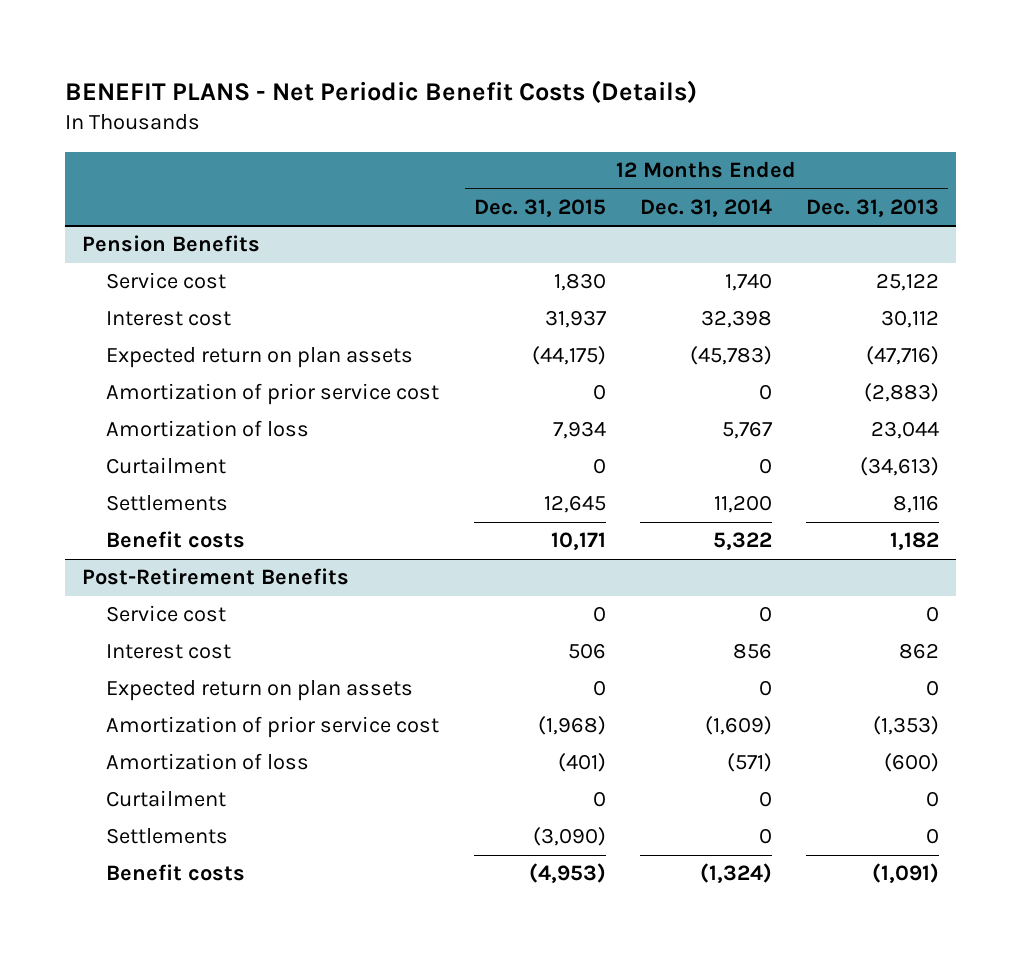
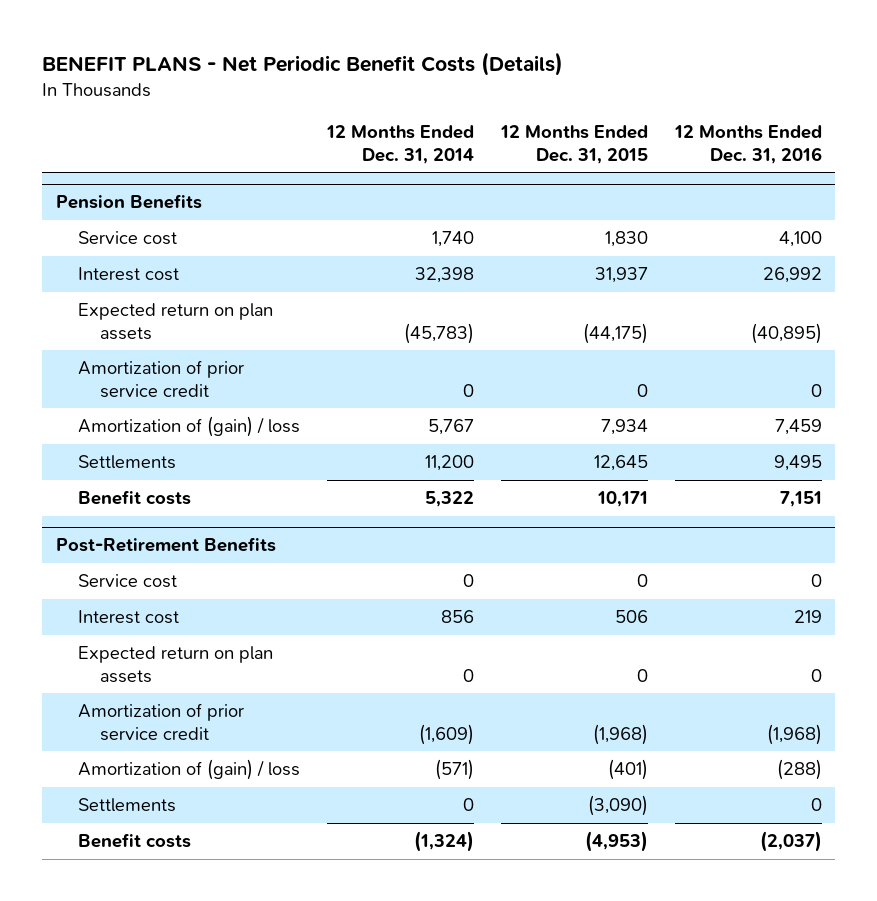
- | 12 Months Ended Dec. 31, 2015 | 12 Months Ended Dec. 31, 2014 | 12 Months Ended Dec. 31, 2013
+ | 12 Months Ended Dec. 31, 2014 | 12 Months Ended Dec. 31, 2015 | 12 Months Ended Dec. 31, 2016
@ Pension Benefits
- Amortization of prior service cost | 0 | 0 | (2,883)
- Amortization of loss | 7,934 | 5,767 | 23,044
- Curtailment | 0 | 0 | (34,613)
+ Amortization of prior service credit | 0 | 0 | 0
+ Amortization of (gain) / loss | 5,767 | 7,934 | 7,459
@ Post-Retirement Benefits
- Amortization of prior service cost | (1,968) | (1,609) | (1,353)
- Amortization of loss | (401) | (571) | (600)
- Curtailment | 0 | 0 | 0
+ Amortization of prior service credit | (1,609) | (1,968) | (1,968)
+ Amortization of (gain) / loss | (571) | (401) | (288)

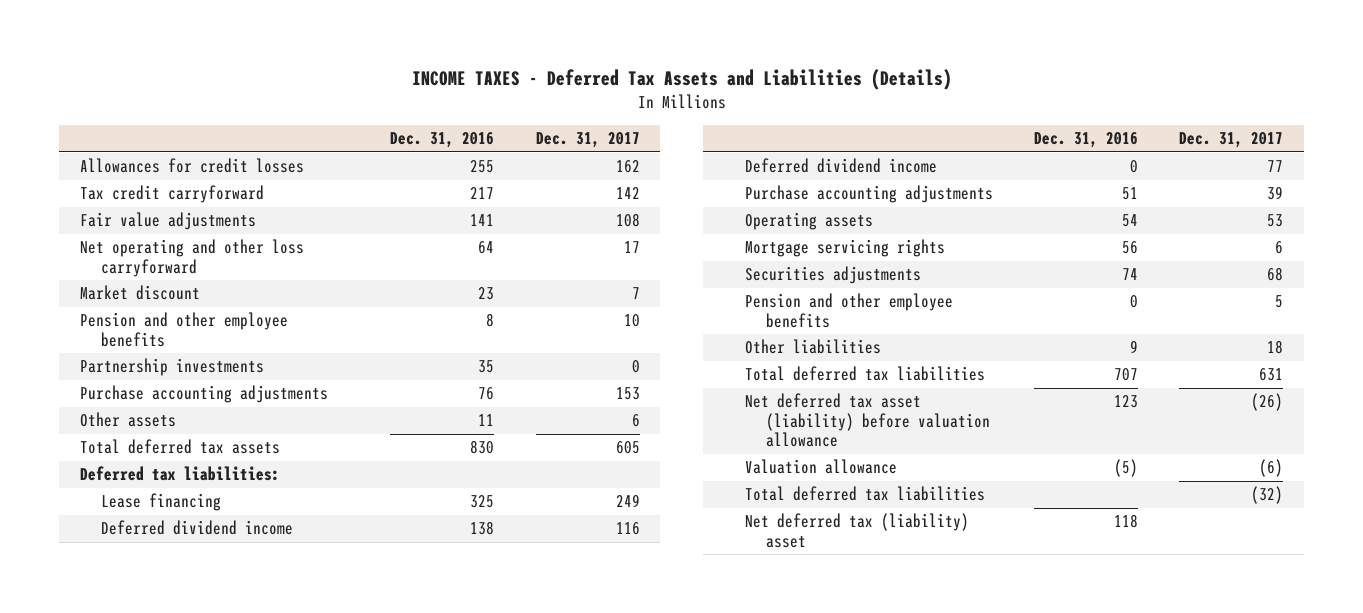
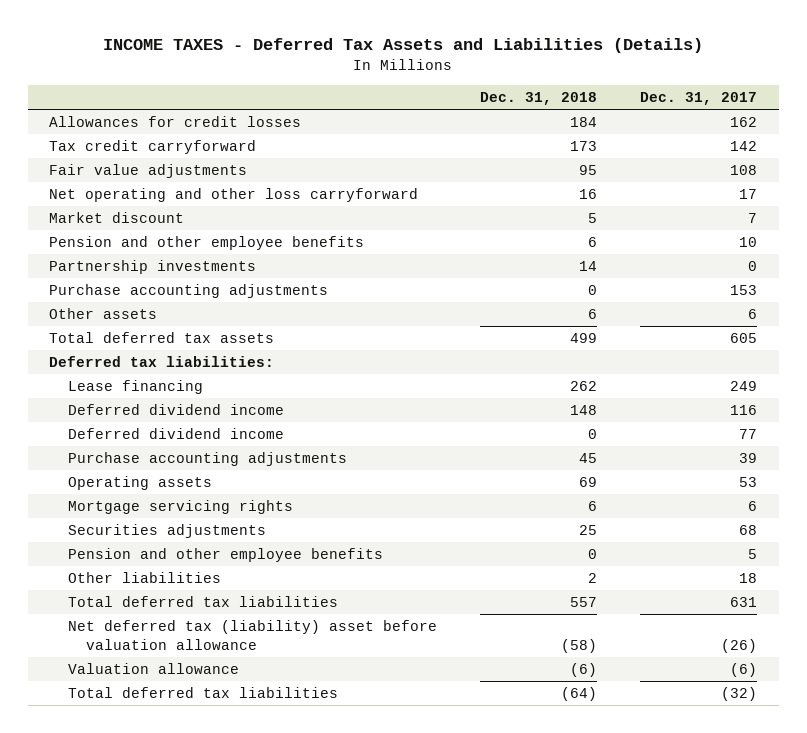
- | Dec. 31, 2016 | Dec. 31, 2017
+ | Dec. 31, 2018 | Dec. 31, 2017
- Net deferred tax asset (liability) before valuation allowance | 123 | (26)
+ Net deferred tax (liability) asset before valuation allowance | (58) | (26)
- Net deferred tax (liability) asset | 118 |

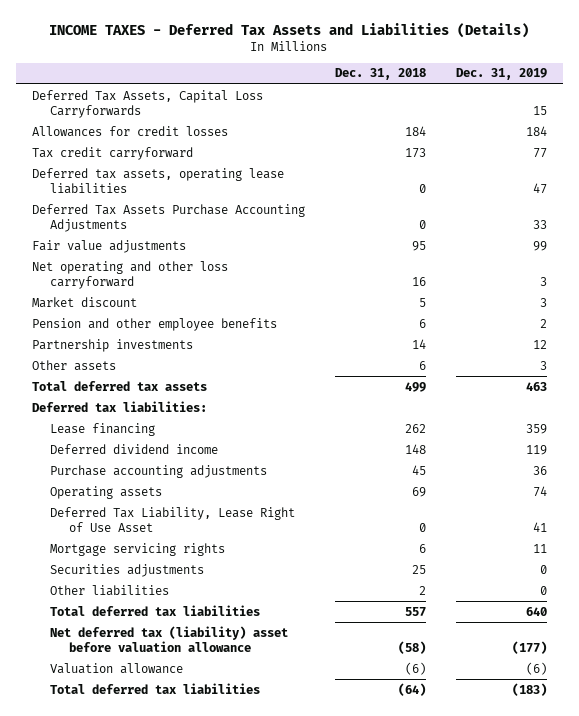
- | Dec. 31, 2018 | Dec. 31, 2017
+ | Dec. 31, 2018 | Dec. 31, 2019
+ Deferred Tax Assets, Capital Loss Carryforwards | | 15
+ Deferred tax assets, operating lease liabilities | 0 | 47
+ Deferred Tax Assets Purchase Accounting Adjustments | 0 | 33
- Purchase accounting adjustments | 0 | 153
- Deferred dividend income | 0 | 77
+ Deferred Tax Liability, Lease Right of Use Asset | 0 | 41
- Pension and other employee benefits | 0 | 5

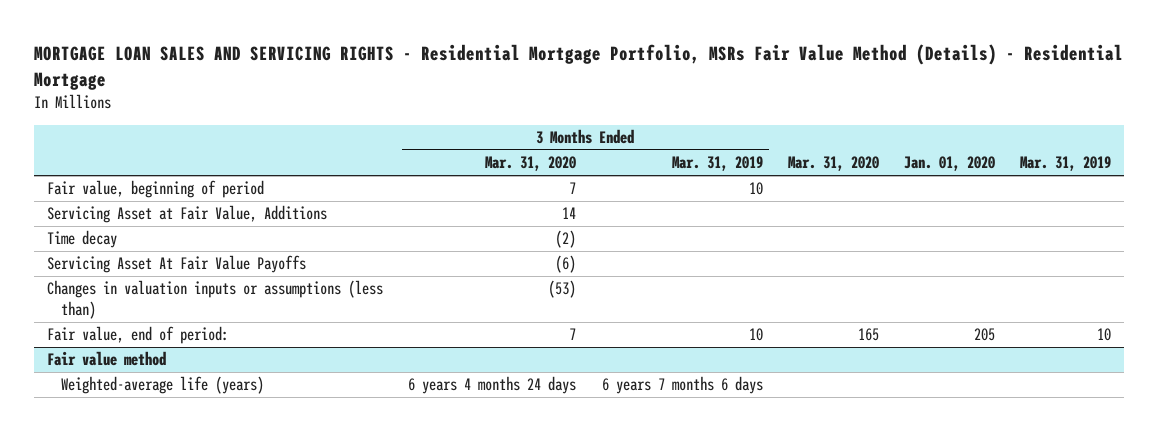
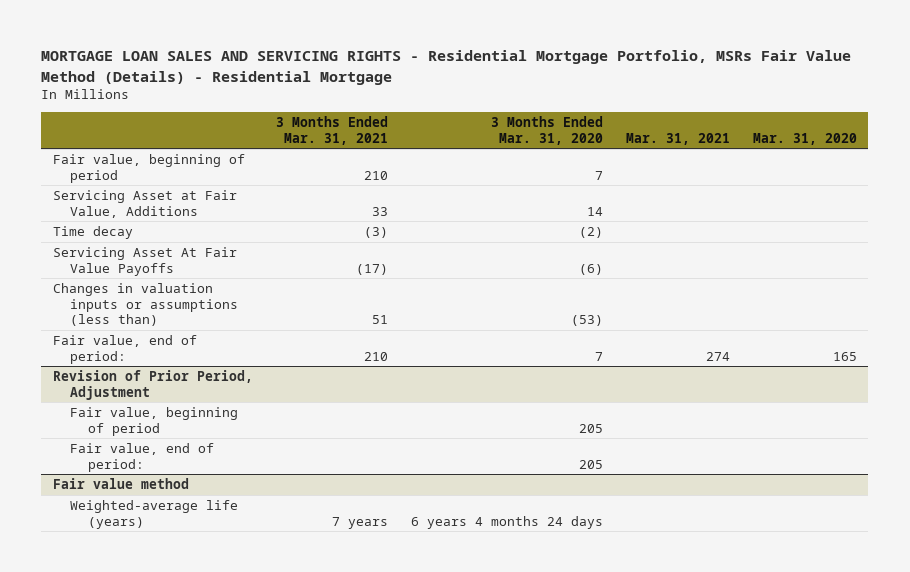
- | 3 Months Ended Mar. 31, 2020 | 3 Months Ended Mar. 31, 2019 | Mar. 31, 2020 | Jan. 01, 2020 | Mar. 31, 2019
+ | 3 Months Ended Mar. 31, 2021 | 3 Months Ended Mar. 31, 2020 | Mar. 31, 2021 | Mar. 31, 2020
+ Revision of Prior Period, Adjustment
+ Fair value, beginning of period | | 205 | |
+ Fair value, end of period: | | 205 | |

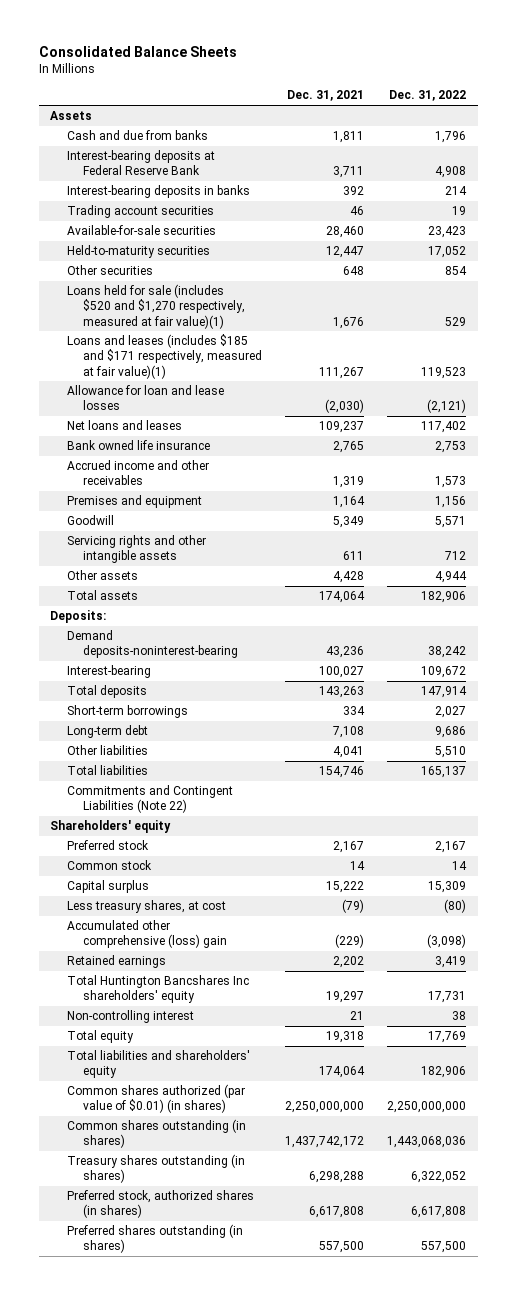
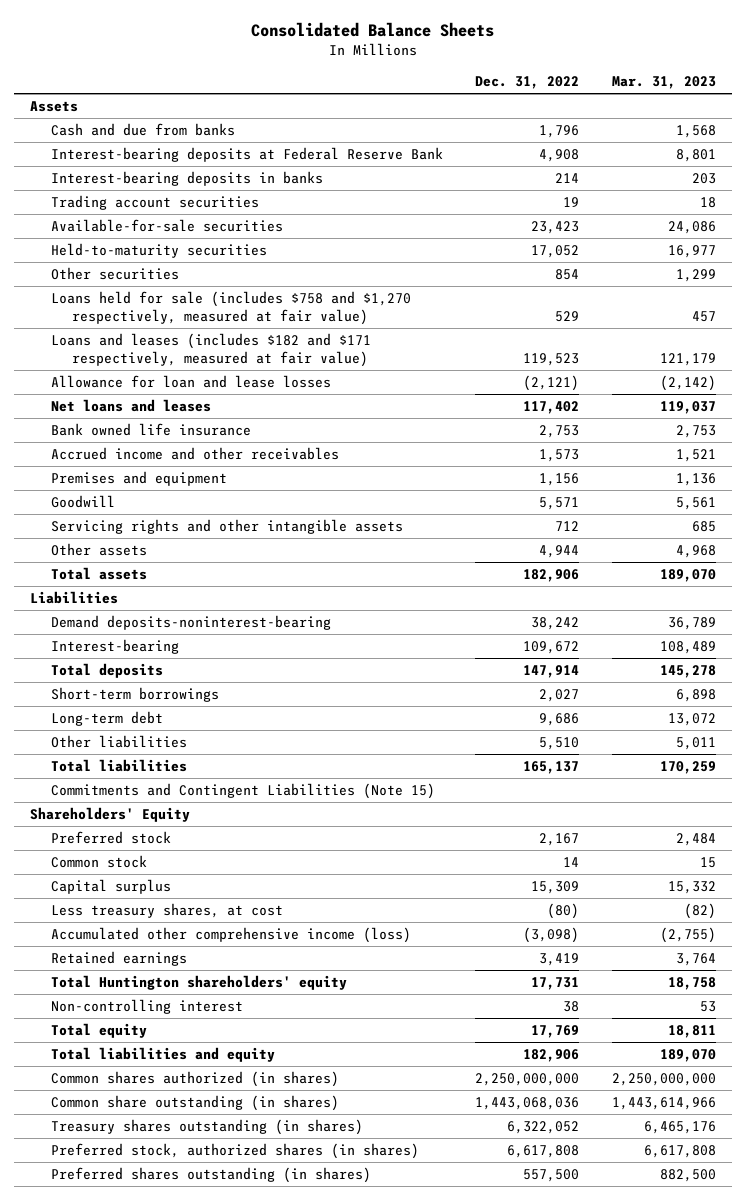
- | Dec. 31, 2021 | Dec. 31, 2022
+ | Dec. 31, 2022 | Mar. 31, 2023
- Loans held for sale (includes $520 and $1,270 respectively, measured at fair value)(1) | 1,676 | 529
- Loans and leases (includes $185 and $171 respectively, measured at fair value)(1) | 111,267 | 119,523
+ Loans held for sale (includes $758 and $1,270 respectively, measured at fair value) | 529 | 457
+ Loans and leases (includes $182 and $171 respectively, measured at fair value) | 119,523 | 121,179
- Deposits:
+ Liabilities
- Commitments and Contingent Liabilities (Note 22)
- Shareholders' equity
+ Commitments and Contingent Liabilities (Note 15)
+ Shareholders' Equity
- Accumulated other comprehensive (loss) gain | (229) | (3,098)
+ Accumulated other comprehensive income (loss) | (3,098) | (2,755)
- Total Huntington Bancshares Inc shareholders' equity | 19,297 | 17,731
+ Total Huntington shareholders' equity | 17,731 | 18,758
- Total liabilities and shareholders' equity | 174,064 | 182,906
- Common shares authorized (par value of $0.01) (in shares) | 2,250,000,000 | 2,250,000,000
- Common shares outstanding (in shares) | 1,437,742,172 | 1,443,068,036
+ Total liabilities and equity | 182,906 | 189,070
+ Common shares authorized (in shares) | 2,250,000,000 | 2,250,000,000
+ Common share outstanding (in shares) | 1,443,068,036 | 1,443,614,966

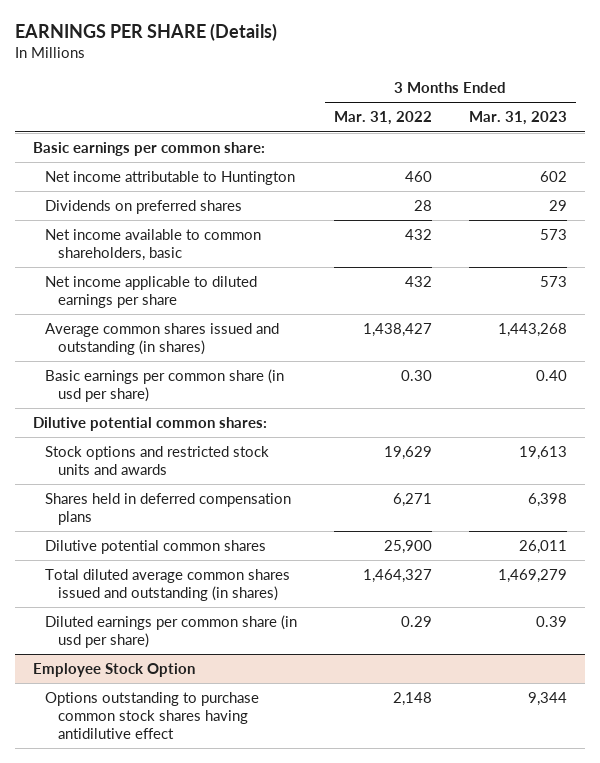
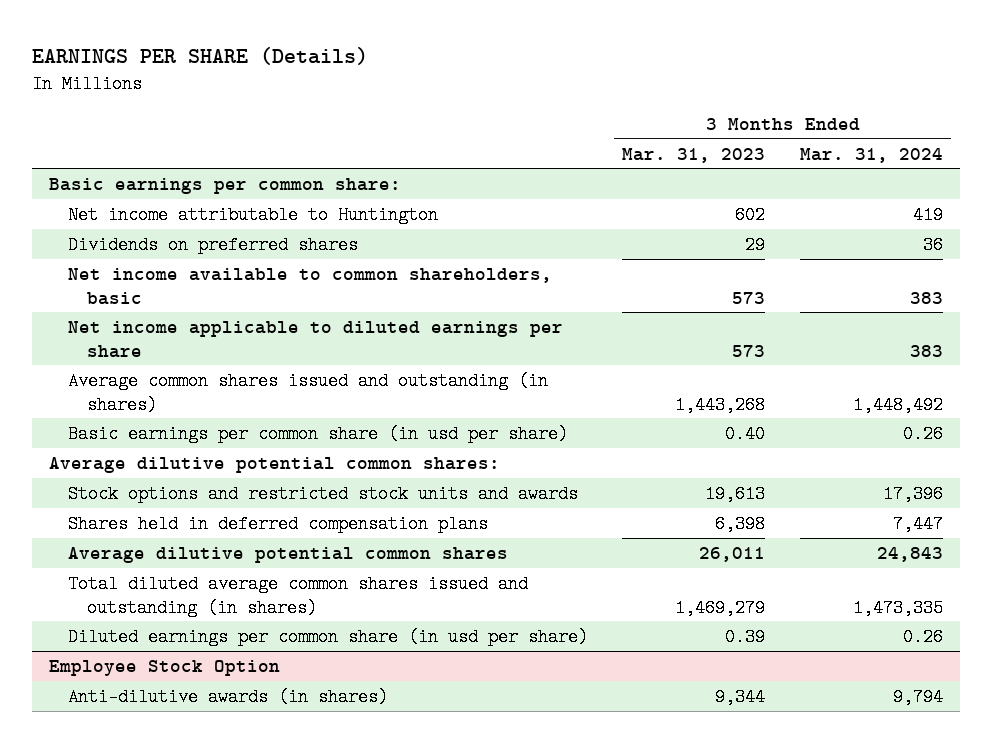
- | 3 Months Ended Mar. 31, 2022 | 3 Months Ended Mar. 31, 2023
+ | 3 Months Ended Mar. 31, 2023 | 3 Months Ended Mar. 31, 2024
- Dilutive potential common shares:
+ Average dilutive potential common shares:
- Dilutive potential common shares | 25,900 | 26,011
+ Average dilutive potential common shares | 26,011 | 24,843
@ Employee Stock Option
- Options outstanding to purchase common stock shares having antidilutive effect | 2,148 | 9,344
+ Anti-dilutive awards (in shares) | 9,344 | 9,794

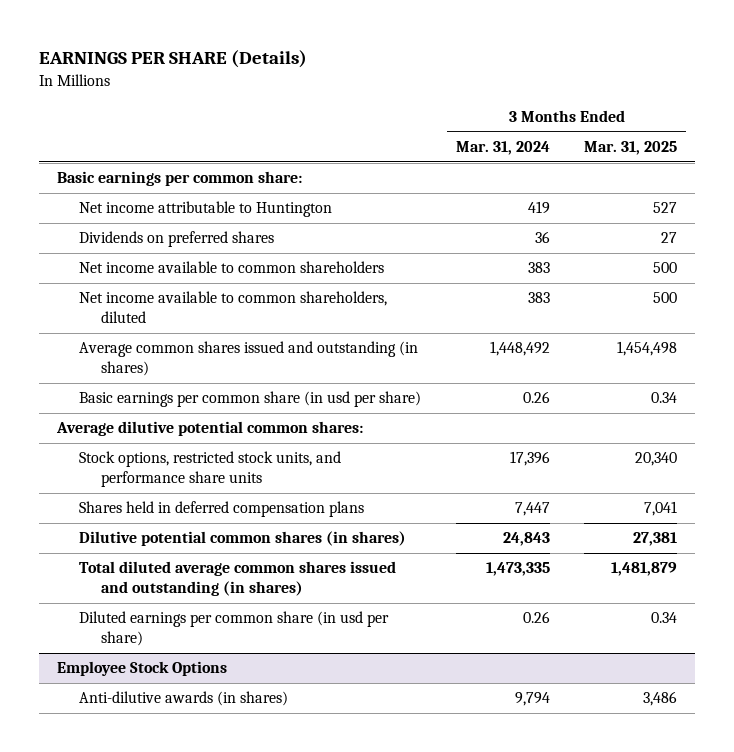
- | 3 Months Ended Mar. 31, 2023 | 3 Months Ended Mar. 31, 2024
+ | 3 Months Ended Mar. 31, 2024 | 3 Months Ended Mar. 31, 2025
- Net income available to common shareholders, basic | 573 | 383
- Net income applicable to diluted earnings per share | 573 | 383
+ Net income available to common shareholders | 383 | 500
+ Net income available to common shareholders, diluted | 383 | 500
- Stock options and restricted stock units and awards | 19,613 | 17,396
+ Stock options, restricted stock units, and performance share units | 17,396 | 20,340
- Average dilutive potential common shares | 26,011 | 24,843
+ Dilutive potential common shares (in shares) | 24,843 | 27,381
- Employee Stock Option
+ Employee Stock Options

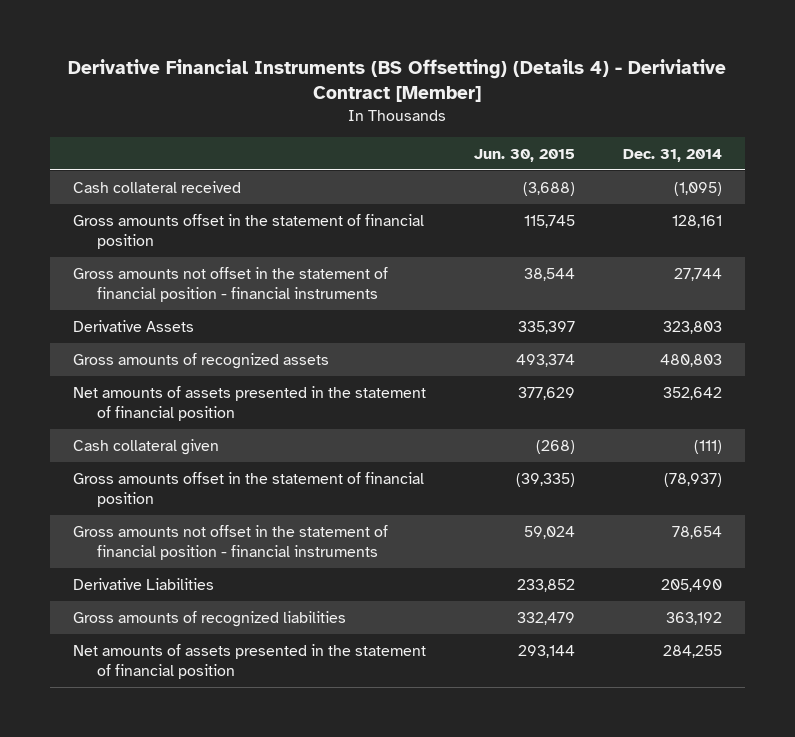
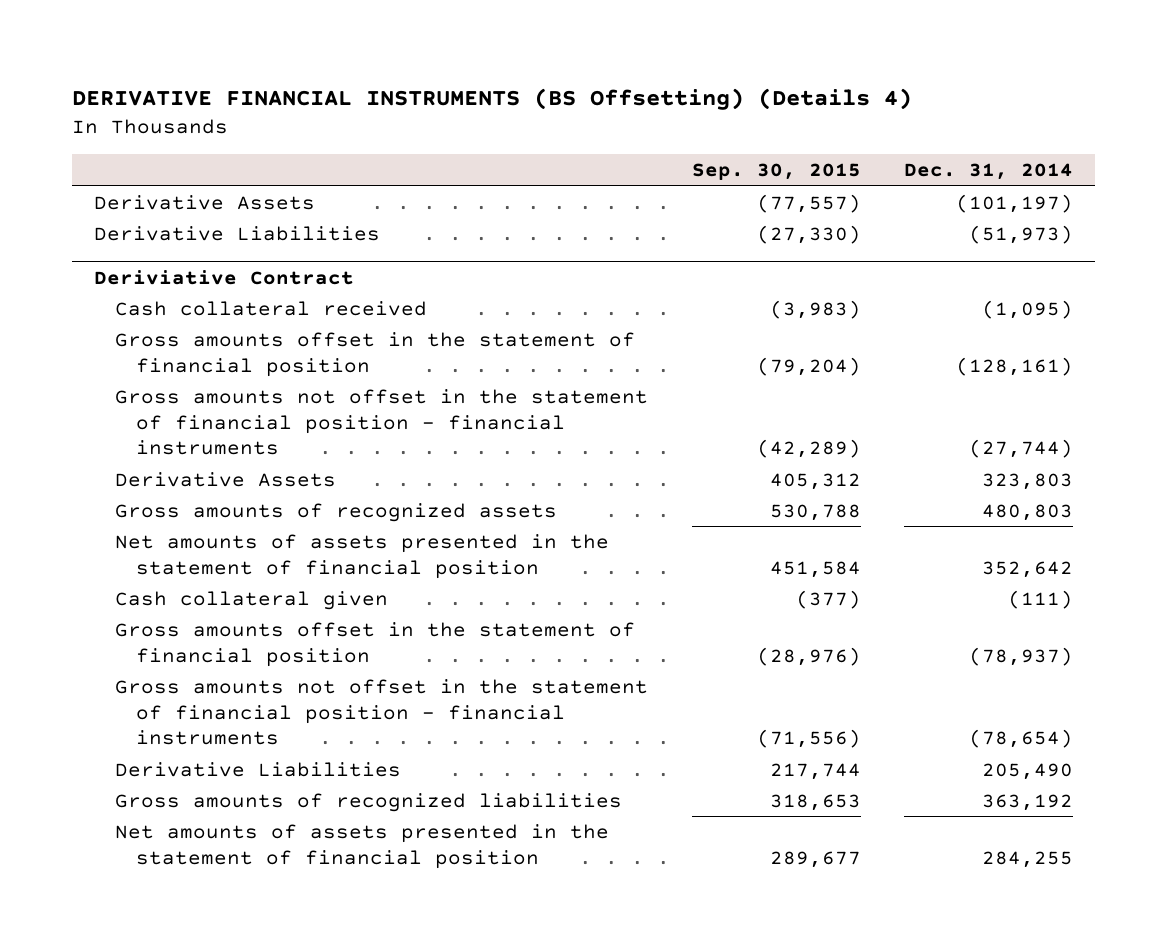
- Derivative Financial Instruments (BS Offsetting) (Details 4) - Deriviative Contract [Member]
+ DERIVATIVE FINANCIAL INSTRUMENTS (BS Offsetting) (Details 4)
- | Jun. 30, 2015 | Dec. 31, 2014
+ | Sep. 30, 2015 | Dec. 31, 2014
+ Derivative Assets | (77,557) | (101,197)
+ Derivative Liabilities | (27,330) | (51,973)
+ Deriviative Contract
- Gross amounts offset in the statement of financial position | 115,745 | 128,161
- Gross amounts not offset in the statement of financial position - financial instruments | 38,544 | 27,744
+ Gross amounts offset in the statement of financial position | (79,204) | (128,161)
+ Gross amounts not offset in the statement of financial position - financial instruments | (42,289) | (27,744)
- Gross amounts not offset in the statement of financial position - financial instruments | 59,024 | 78,654
+ Gross amounts not offset in the statement of financial position - financial instruments | (71,556) | (78,654)

